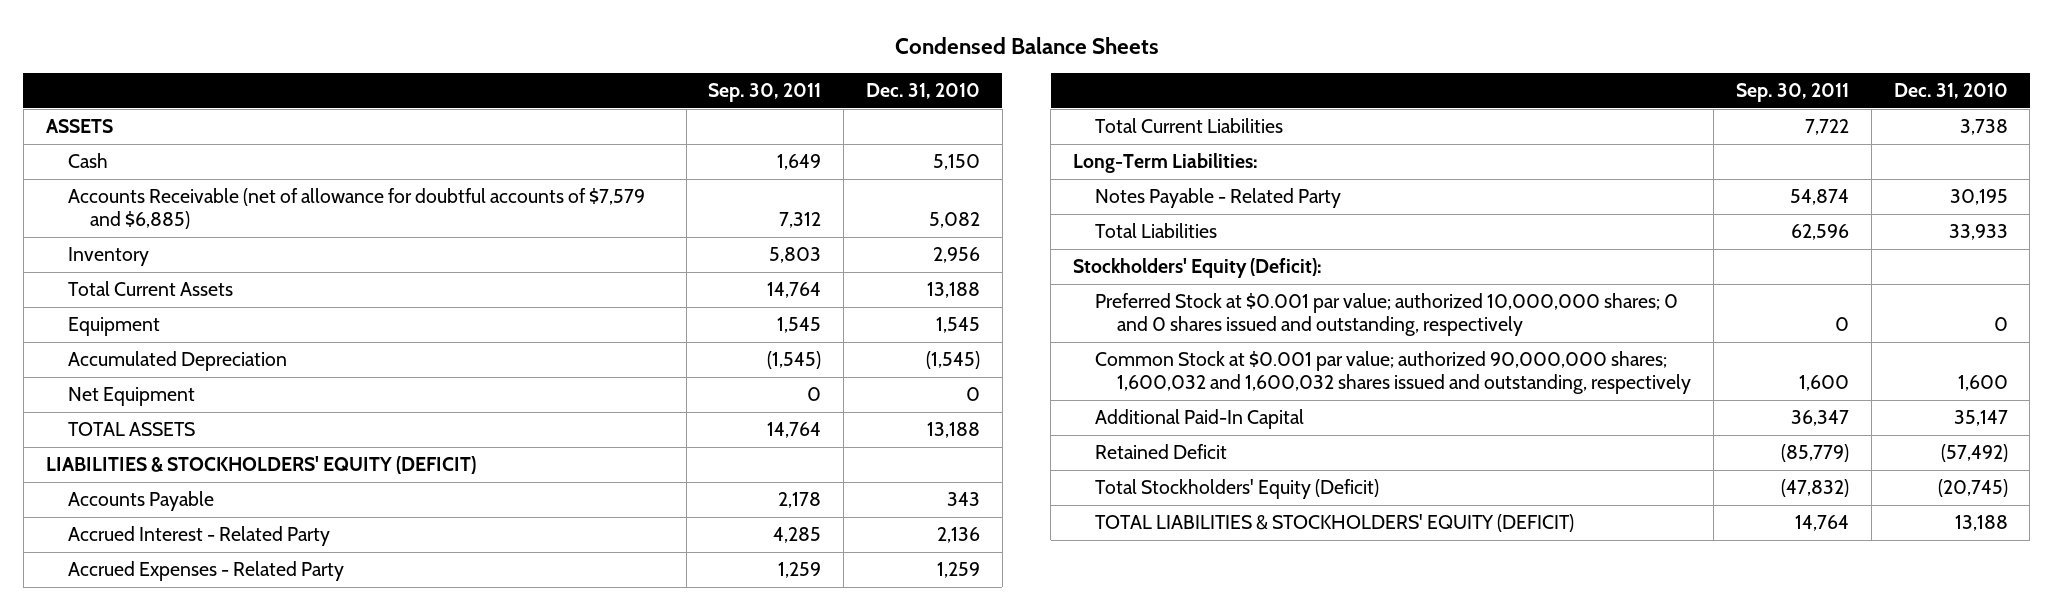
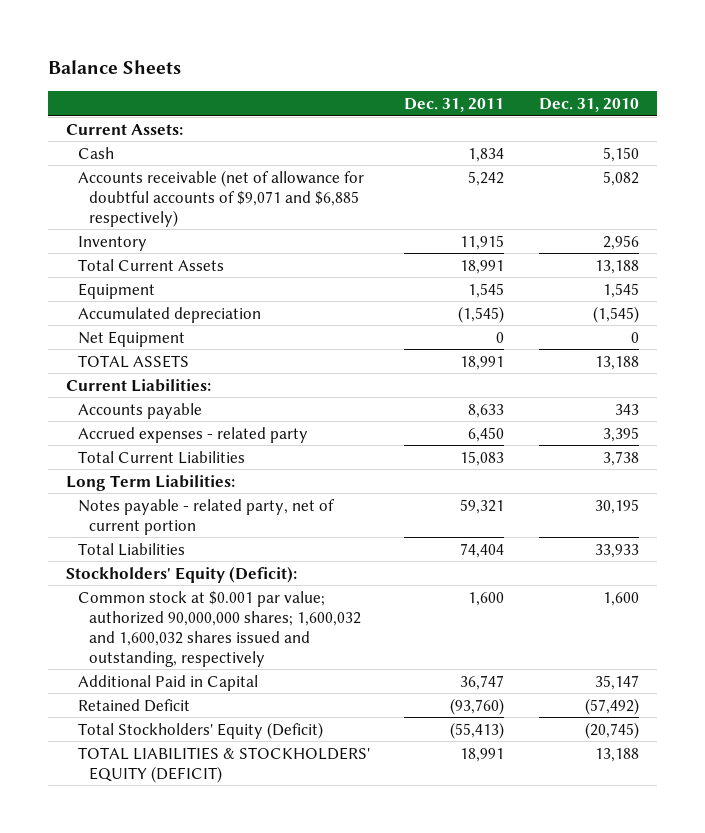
- Condensed Balance Sheets
+ Balance Sheets
- | Sep. 30, 2011 | Dec. 31, 2010
+ | Dec. 31, 2011 | Dec. 31, 2010
- ASSETS
+ Current Assets:
- Accounts Receivable (net of allowance for doubtful accounts of $7,579 and $6,885) | 7,312 | 5,082
+ Accounts receivable (net of allowance for doubtful accounts of $9,071 and $6,885 respectively) | 5,242 | 5,082
- Accumulated Depreciation | (1,545) | (1,545)
+ Accumulated depreciation | (1,545) | (1,545)
- LIABILITIES & STOCKHOLDERS' EQUITY (DEFICIT)
- Accounts Payable | 2,178 | 343
- Accrued Interest - Related Party | 4,285 | 2,136
- Accrued Expenses - Related Party | 1,259 | 1,259
+ Current Liabilities:
+ Accounts payable | 8,633 | 343
+ Accrued expenses - related party | 6,450 | 3,395
- Long-Term Liabilities:
- Notes Payable - Related Party | 54,874 | 30,195
+ Long Term Liabilities:
+ Notes payable - related party, net of current portion | 59,321 | 30,195
- Preferred Stock at $0.001 par value; authorized 10,000,000 shares; 0 and 0 shares issued and outstanding, respectively | 0 | 0
- Common Stock at $0.001 par value; authorized 90,000,000 shares; 1,600,032 and 1,600,032 shares issued and outstanding, respectively | 1,600 | 1,600
- Additional Paid-In Capital | 36,347 | 35,147
+ Common stock at $0.001 par value; authorized 90,000,000 shares; 1,600,032 and 1,600,032 shares issued and outstanding, respectively | 1,600 | 1,600
+ Additional Paid in Capital | 36,747 | 35,147

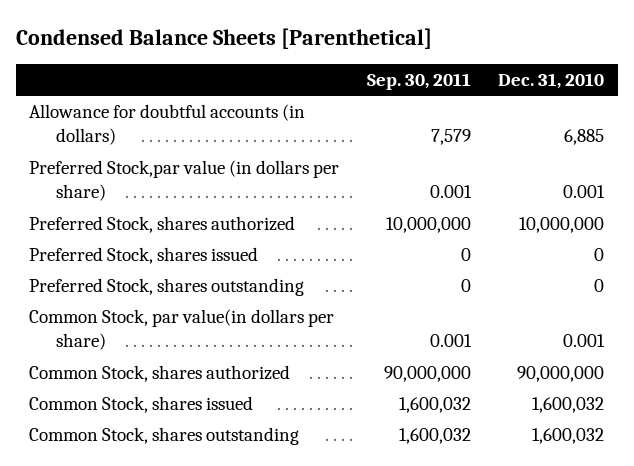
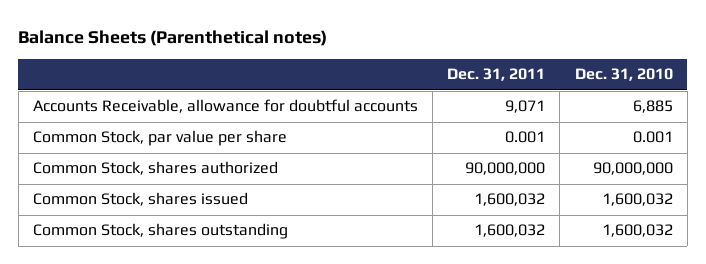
- Condensed Balance Sheets [Parenthetical]
+ Balance Sheets (Parenthetical notes)
- | Sep. 30, 2011 | Dec. 31, 2010
+ | Dec. 31, 2011 | Dec. 31, 2010
- Allowance for doubtful accounts (in dollars) | 7,579 | 6,885
- Preferred Stock,par value (in dollars per share) | 0.001 | 0.001
- Preferred Stock, shares authorized | 10,000,000 | 10,000,000
- Preferred Stock, shares issued | 0 | 0
- Preferred Stock, shares outstanding | 0 | 0
- Common Stock, par value(in dollars per share) | 0.001 | 0.001
+ Accounts Receivable, allowance for doubtful accounts | 9,071 | 6,885
+ Common Stock, par value per share | 0.001 | 0.001

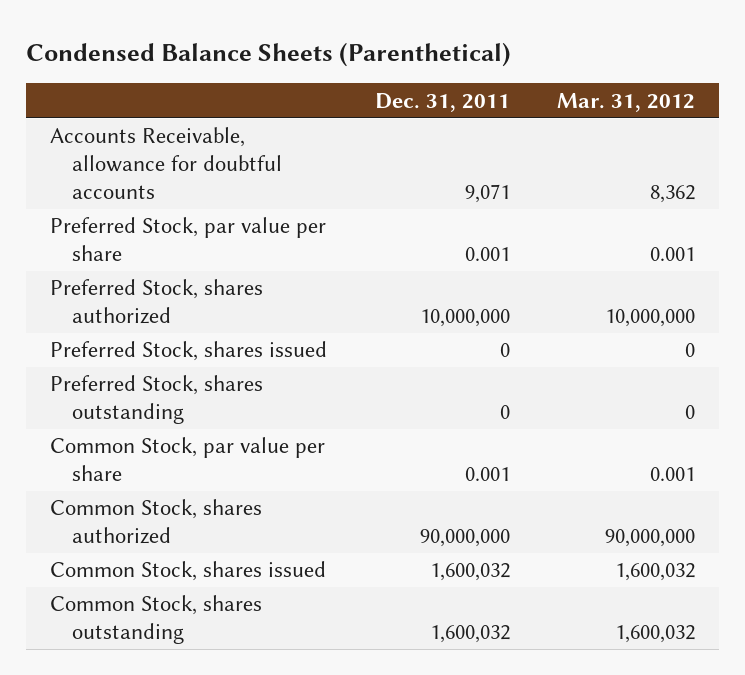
- Balance Sheets (Parenthetical notes)
+ Condensed Balance Sheets (Parenthetical)
- | Dec. 31, 2011 | Dec. 31, 2010
+ | Dec. 31, 2011 | Mar. 31, 2012
+ Preferred Stock, par value per share | 0.001 | 0.001
+ Preferred Stock, shares authorized | 10,000,000 | 10,000,000
+ Preferred Stock, shares issued | 0 | 0
+ Preferred Stock, shares outstanding | 0 | 0

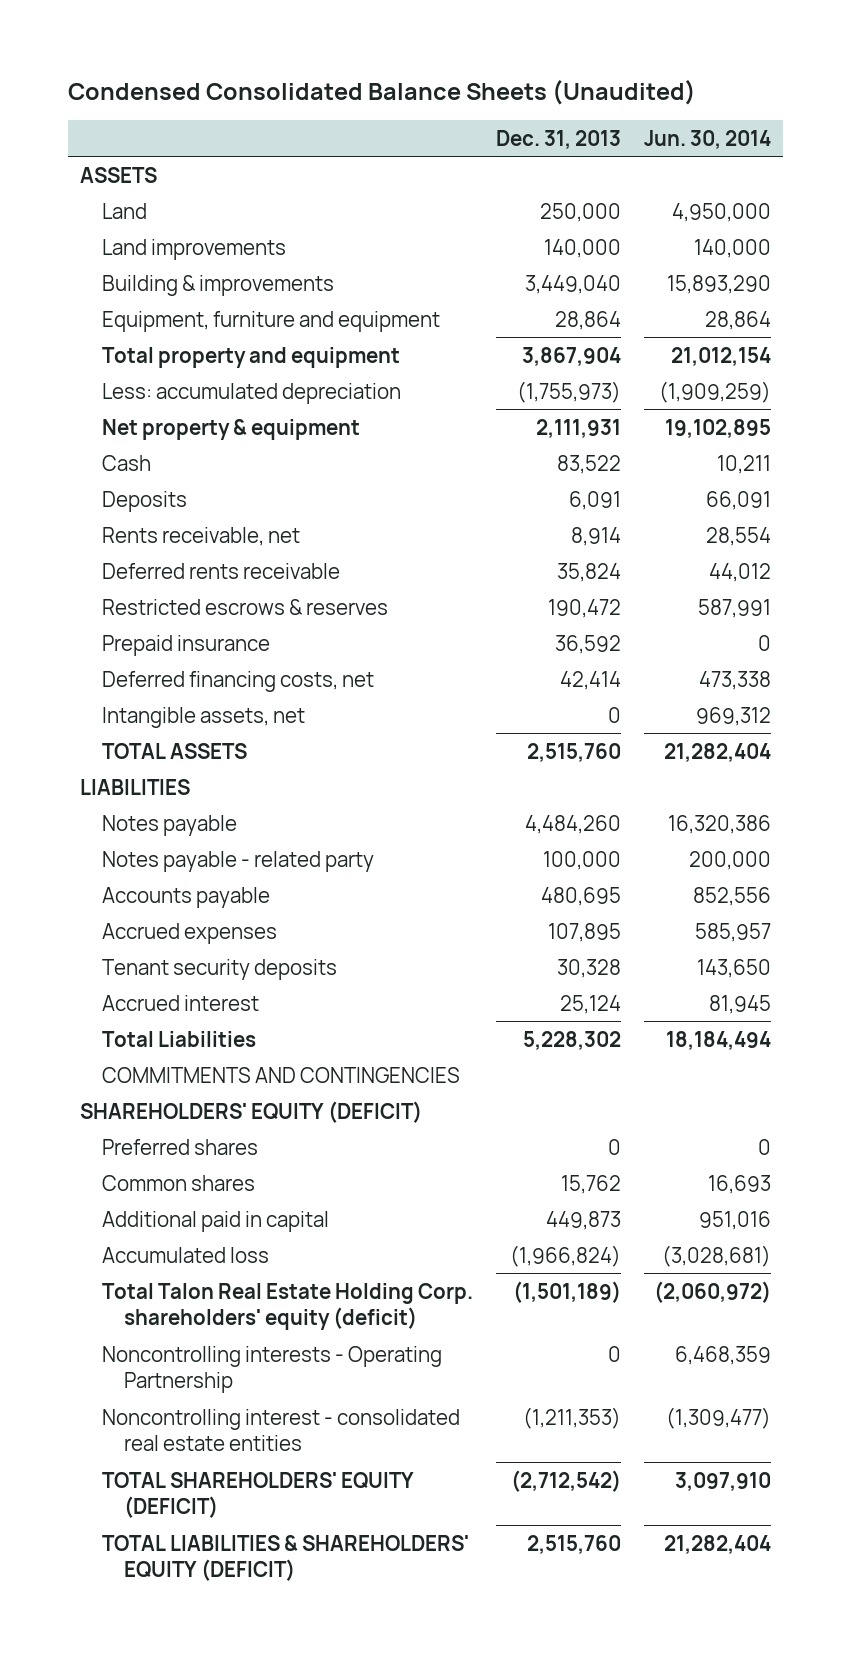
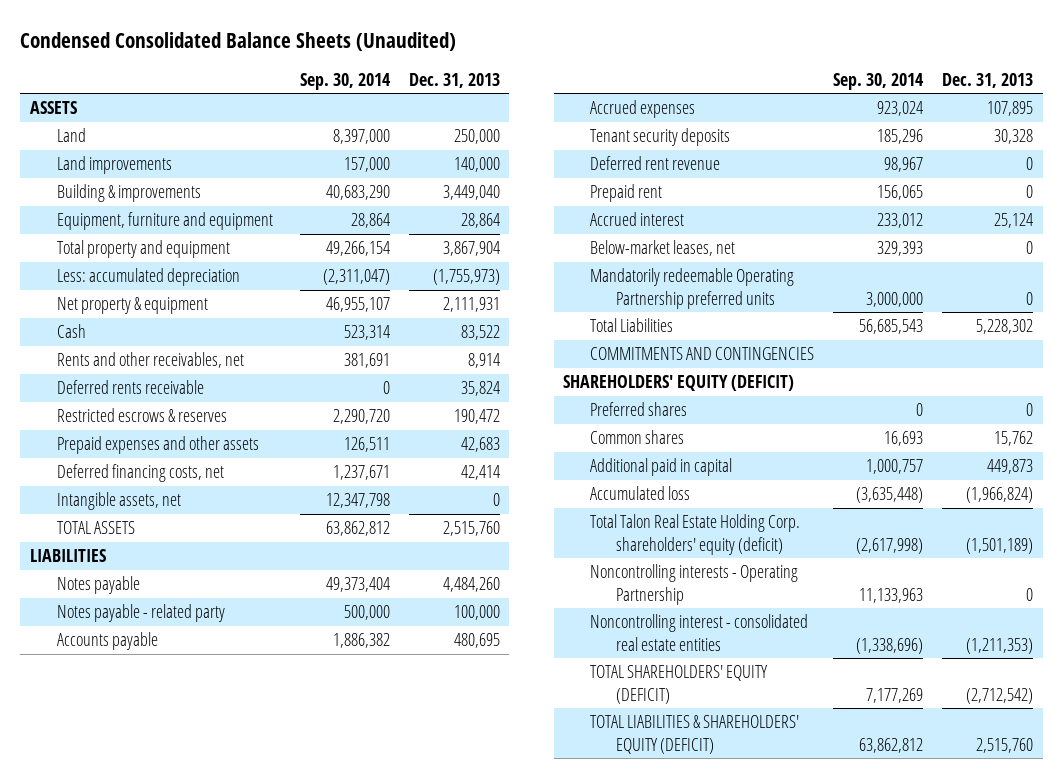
- | Dec. 31, 2013 | Jun. 30, 2014
+ | Sep. 30, 2014 | Dec. 31, 2013
- Deposits | 6,091 | 66,091
- Rents receivable, net | 8,914 | 28,554
+ Rents and other receivables, net | 381,691 | 8,914
- Prepaid insurance | 36,592 | 0
+ Prepaid expenses and other assets | 126,511 | 42,683
+ Deferred rent revenue | 98,967 | 0
+ Prepaid rent | 156,065 | 0
+ Below-market leases, net | 329,393 | 0
+ Mandatorily redeemable Operating Partnership preferred units | 3,000,000 | 0

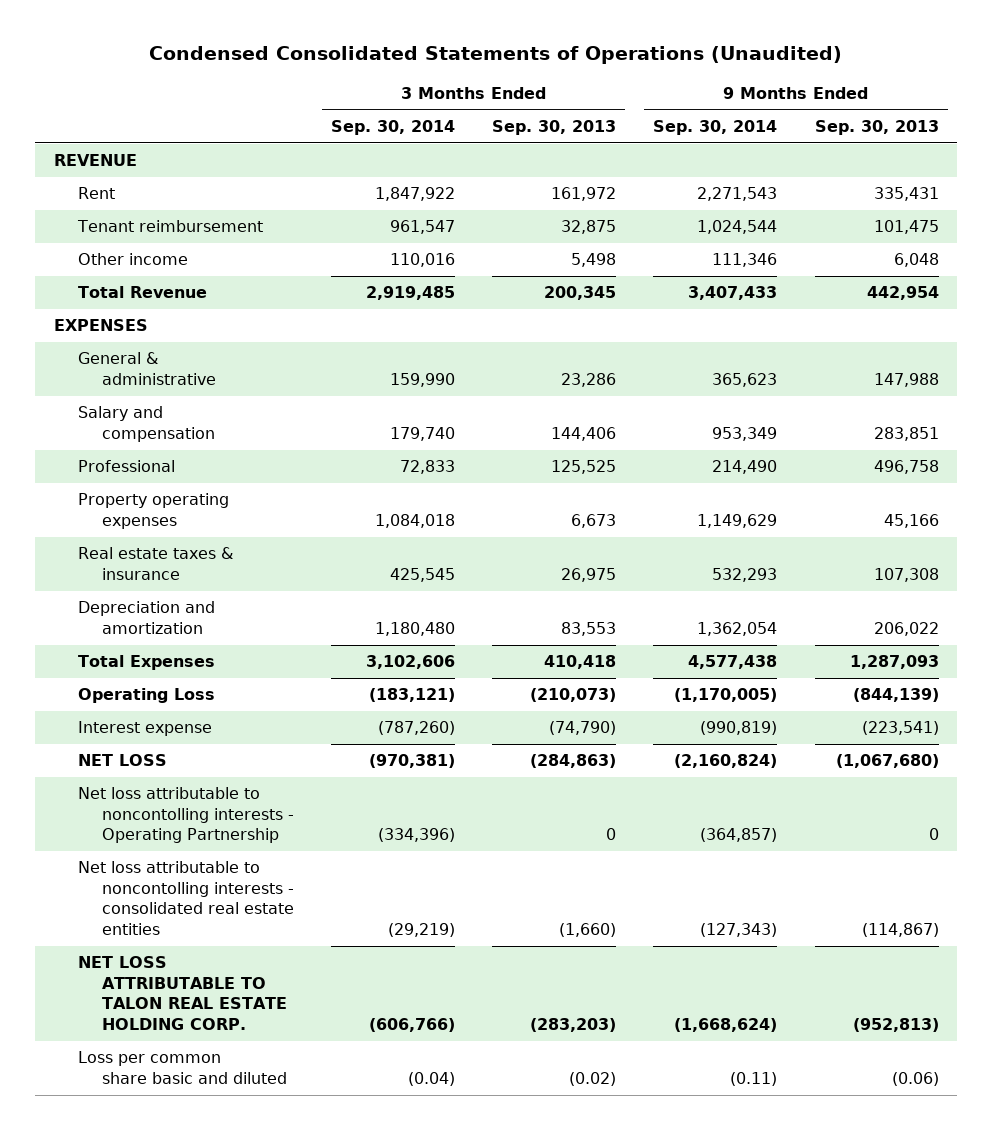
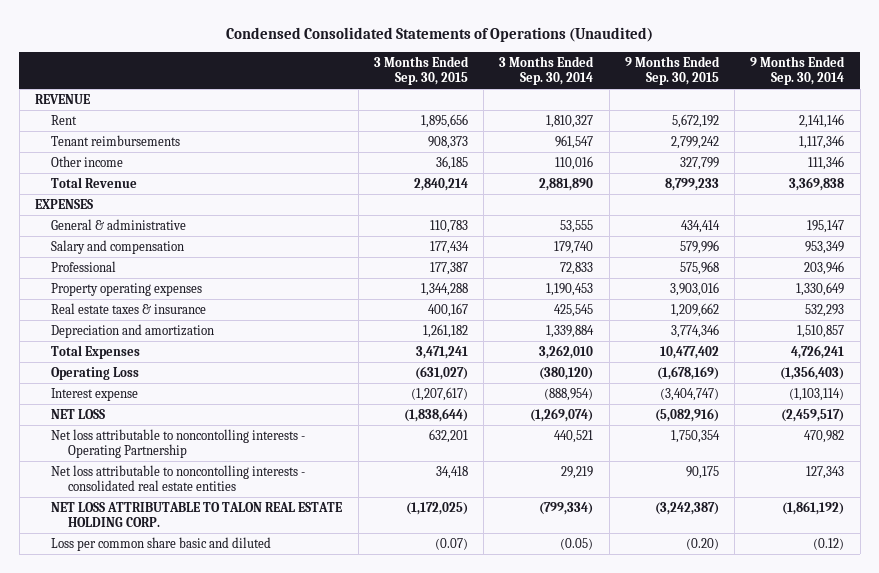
- | 3 Months Ended Sep. 30, 2014 | 3 Months Ended Sep. 30, 2013 | 9 Months Ended Sep. 30, 2014 | 9 Months Ended Sep. 30, 2013
+ | 3 Months Ended Sep. 30, 2015 | 3 Months Ended Sep. 30, 2014 | 9 Months Ended Sep. 30, 2015 | 9 Months Ended Sep. 30, 2014
- Rent | 1,847,922 | 161,972 | 2,271,543 | 335,431
- Tenant reimbursement | 961,547 | 32,875 | 1,024,544 | 101,475
+ Rent | 1,895,656 | 1,810,327 | 5,672,192 | 2,141,146
+ Tenant reimbursements | 908,373 | 961,547 | 2,799,242 | 1,117,346
- Total Revenue | 2,919,485 | 200,345 | 3,407,433 | 442,954
+ Total Revenue | 2,840,214 | 2,881,890 | 8,799,233 | 3,369,838
- General & administrative | 159,990 | 23,286 | 365,623 | 147,988
+ General & administrative | 110,783 | 53,555 | 434,414 | 195,147
- Professional | 72,833 | 125,525 | 214,490 | 496,758
- Property operating expenses | 1,084,018 | 6,673 | 1,149,629 | 45,166
+ Professional | 177,387 | 72,833 | 575,968 | 203,946
+ Property operating expenses | 1,344,288 | 1,190,453 | 3,903,016 | 1,330,649
- Depreciation and amortization | 1,180,480 | 83,553 | 1,362,054 | 206,022
- Total Expenses | 3,102,606 | 410,418 | 4,577,438 | 1,287,093
- Operating Loss | (183,121) | (210,073) | (1,170,005) | (844,139)
- Interest expense | (787,260) | (74,790) | (990,819) | (223,541)
- NET LOSS | (970,381) | (284,863) | (2,160,824) | (1,067,680)
- Net loss attributable to noncontolling interests - Operating Partnership | (334,396) | 0 | (364,857) | 0
- Net loss attributable to noncontolling interests - consolidated real estate entities | (29,219) | (1,660) | (127,343) | (114,867)
- NET LOSS ATTRIBUTABLE TO TALON REAL ESTATE HOLDING CORP. | (606,766) | (283,203) | (1,668,624) | (952,813)
- Loss per common share basic and diluted | (0.04) | (0.02) | (0.11) | (0.06)
+ Depreciation and amortization | 1,261,182 | 1,339,884 | 3,774,346 | 1,510,857
+ Total Expenses | 3,471,241 | 3,262,010 | 10,477,402 | 4,726,241
+ Operating Loss | (631,027) | (380,120) | (1,678,169) | (1,356,403)
+ Interest expense | (1,207,617) | (888,954) | (3,404,747) | (1,103,114)
+ NET LOSS | (1,838,644) | (1,269,074) | (5,082,916) | (2,459,517)
+ Net loss attributable to noncontolling interests - Operating Partnership | 632,201 | 440,521 | 1,750,354 | 470,982
+ Net loss attributable to noncontolling interests - consolidated real estate entities | 34,418 | 29,219 | 90,175 | 127,343
+ NET LOSS ATTRIBUTABLE TO TALON REAL ESTATE HOLDING CORP. | (1,172,025) | (799,334) | (3,242,387) | (1,861,192)
+ Loss per common share basic and diluted | (0.07) | (0.05) | (0.20) | (0.12)

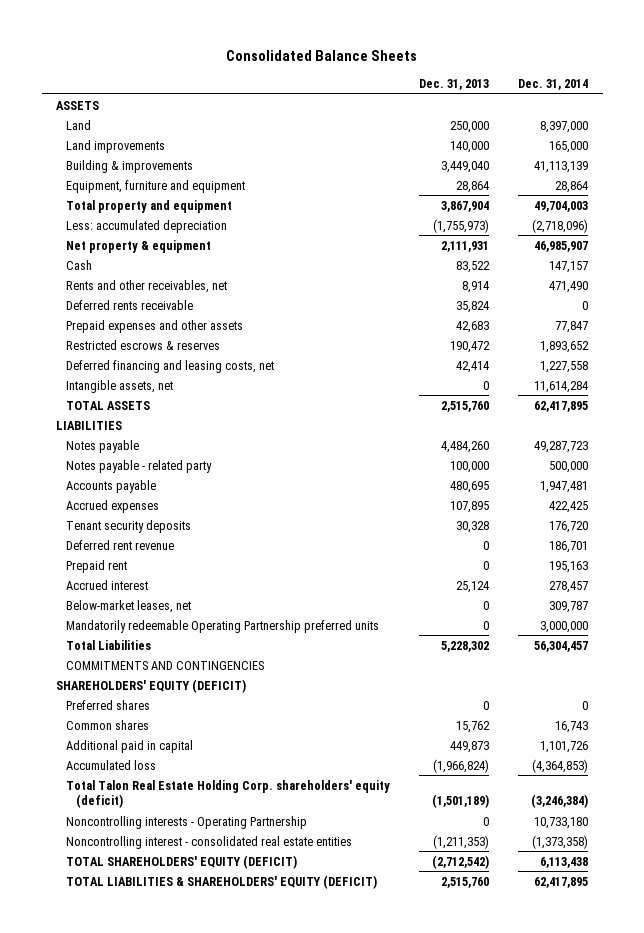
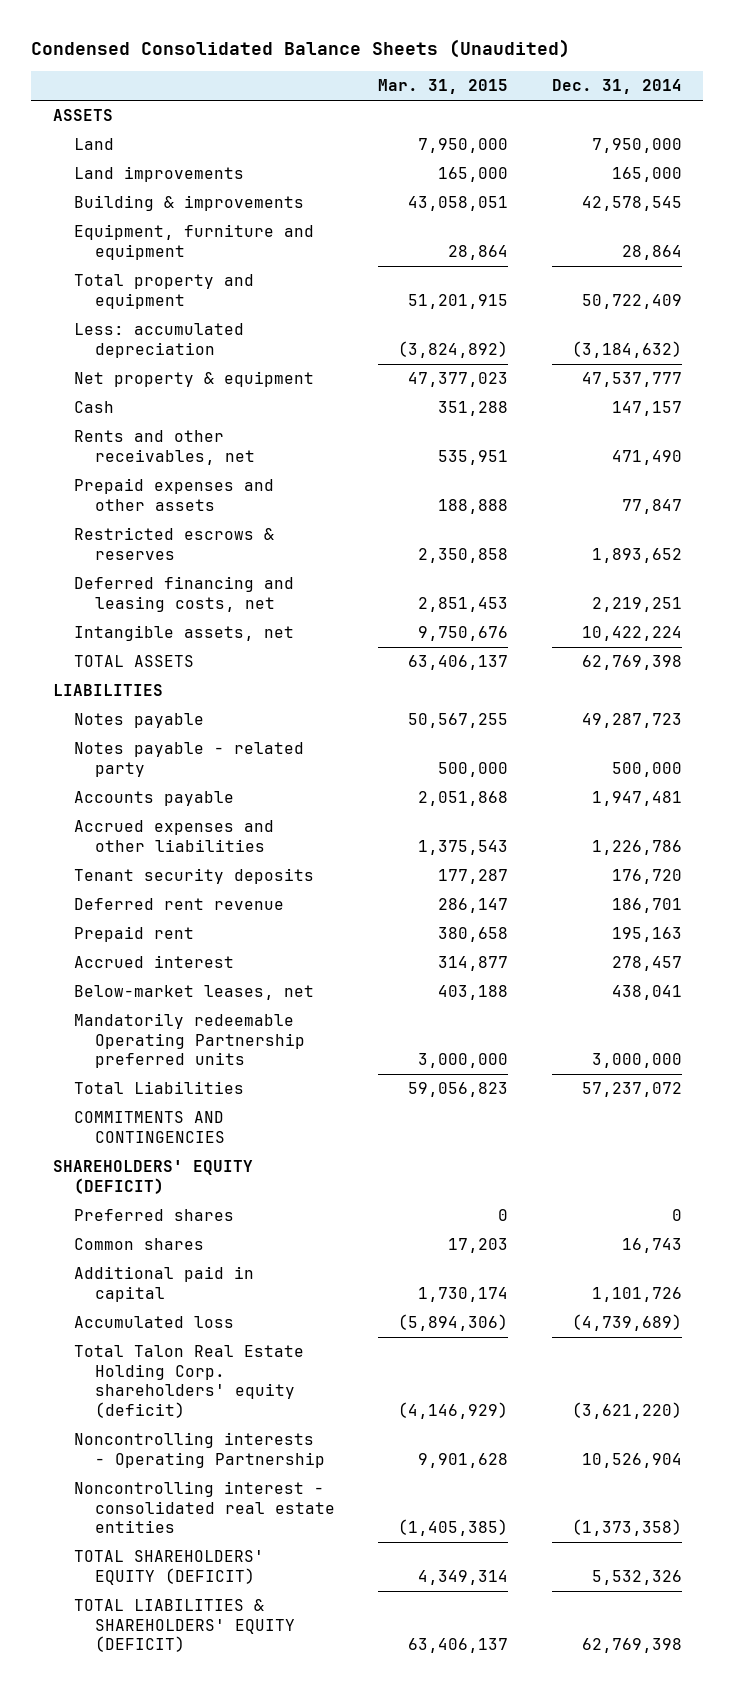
- Consolidated Balance Sheets
+ Condensed Consolidated Balance Sheets (Unaudited)
- | Dec. 31, 2013 | Dec. 31, 2014
+ | Mar. 31, 2015 | Dec. 31, 2014
- Land | 250,000 | 8,397,000
+ Land | 7,950,000 | 7,950,000
- Building & improvements | 3,449,040 | 41,113,139
+ Building & improvements | 43,058,051 | 42,578,545
- Total property and equipment | 3,867,904 | 49,704,003
- Less: accumulated depreciation | (1,755,973) | (2,718,096)
- Net property & equipment | 2,111,931 | 46,985,907
+ Total property and equipment | 51,201,915 | 50,722,409
+ Less: accumulated depreciation | (3,824,892) | (3,184,632)
+ Net property & equipment | 47,377,023 | 47,537,777
- Deferred rents receivable | 35,824 | 0
- Deferred financing and leasing costs, net | 42,414 | 1,227,558
- Intangible assets, net | 0 | 11,614,284
- TOTAL ASSETS | 2,515,760 | 62,417,895
+ Deferred financing and leasing costs, net | 2,851,453 | 2,219,251
+ Intangible assets, net | 9,750,676 | 10,422,224
+ TOTAL ASSETS | 63,406,137 | 62,769,398
- Accrued expenses | 107,895 | 422,425
+ Accrued expenses and other liabilities | 1,375,543 | 1,226,786
- Below-market leases, net | 0 | 309,787
+ Below-market leases, net | 403,188 | 438,041
- Total Liabilities | 5,228,302 | 56,304,457
+ Total Liabilities | 59,056,823 | 57,237,072
- Accumulated loss | (1,966,824) | (4,364,853)
- Total Talon Real Estate Holding Corp. shareholders' equity (deficit) | (1,501,189) | (3,246,384)
- Noncontrolling interests - Operating Partnership | 0 | 10,733,180
+ Accumulated loss | (5,894,306) | (4,739,689)
+ Total Talon Real Estate Holding Corp. shareholders' equity (deficit) | (4,146,929) | (3,621,220)
+ Noncontrolling interests - Operating Partnership | 9,901,628 | 10,526,904
- TOTAL SHAREHOLDERS' EQUITY (DEFICIT) | (2,712,542) | 6,113,438
- TOTAL LIABILITIES & SHAREHOLDERS' EQUITY (DEFICIT) | 2,515,760 | 62,417,895
+ TOTAL SHAREHOLDERS' EQUITY (DEFICIT) | 4,349,314 | 5,532,326
+ TOTAL LIABILITIES & SHAREHOLDERS' EQUITY (DEFICIT) | 63,406,137 | 62,769,398

